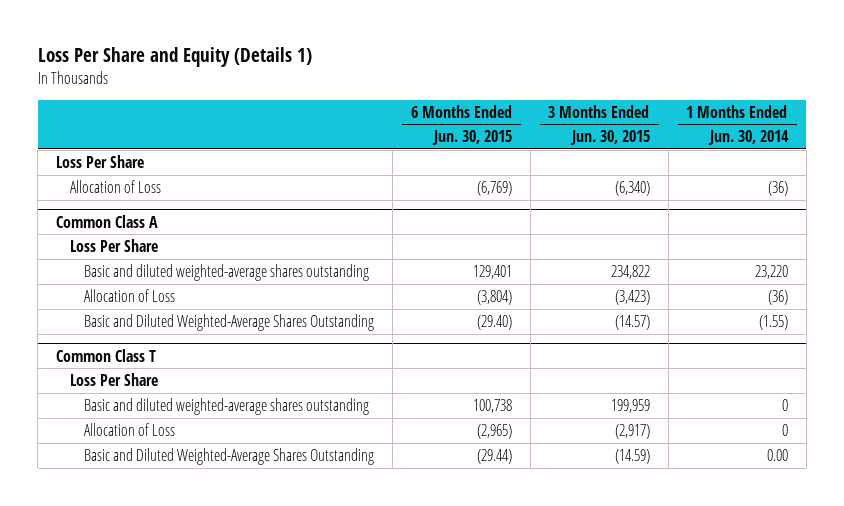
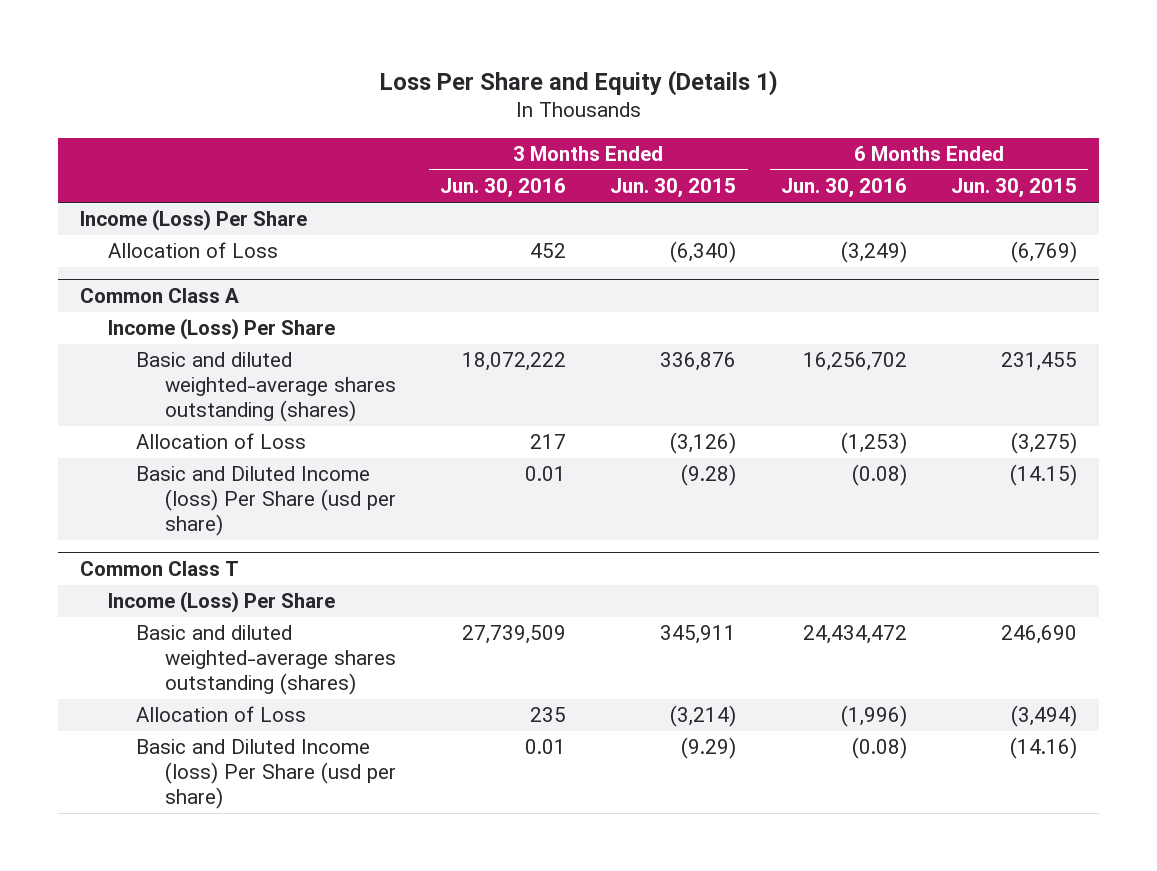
- | 6 Months Ended Jun. 30, 2015 | 3 Months Ended Jun. 30, 2015 | 1 Months Ended Jun. 30, 2014
+ | 3 Months Ended Jun. 30, 2016 | 3 Months Ended Jun. 30, 2015 | 6 Months Ended Jun. 30, 2016 | 6 Months Ended Jun. 30, 2015
- Loss Per Share
+ Income (Loss) Per Share
@ Common Class A
- Loss Per Share
- Basic and diluted weighted-average shares outstanding | 129,401 | 234,822 | 23,220
- Allocation of Loss | (3,804) | (3,423) | (36)
- Basic and Diluted Weighted-Average Shares Outstanding | (29.40) | (14.57) | (1.55)
+ Income (Loss) Per Share
+ Basic and diluted weighted-average shares outstanding (shares) | 18,072,222 | 336,876 | 16,256,702 | 231,455
+ Allocation of Loss | 217 | (3,126) | (1,253) | (3,275)
+ Basic and Diluted Income (loss) Per Share (usd per share) | 0.01 | (9.28) | (0.08) | (14.15)
@ Common Class T
- Loss Per Share
- Basic and diluted weighted-average shares outstanding | 100,738 | 199,959 | 0
- Allocation of Loss | (2,965) | (2,917) | 0
- Basic and Diluted Weighted-Average Shares Outstanding | (29.44) | (14.59) | 0.00
+ Income (Loss) Per Share
+ Basic and diluted weighted-average shares outstanding (shares) | 27,739,509 | 345,911 | 24,434,472 | 246,690
+ Allocation of Loss | 235 | (3,214) | (1,996) | (3,494)
+ Basic and Diluted Income (loss) Per Share (usd per share) | 0.01 | (9.29) | (0.08) | (14.16)

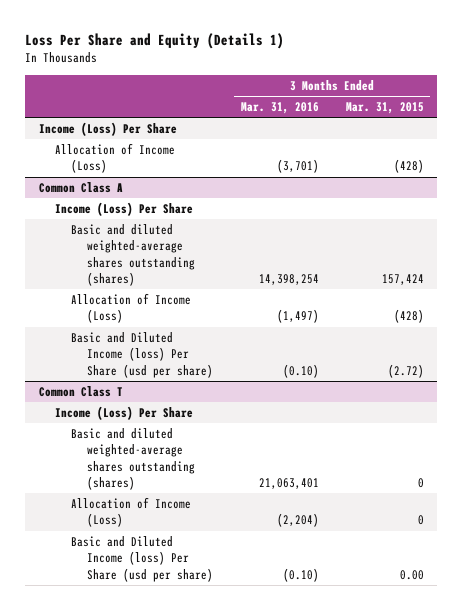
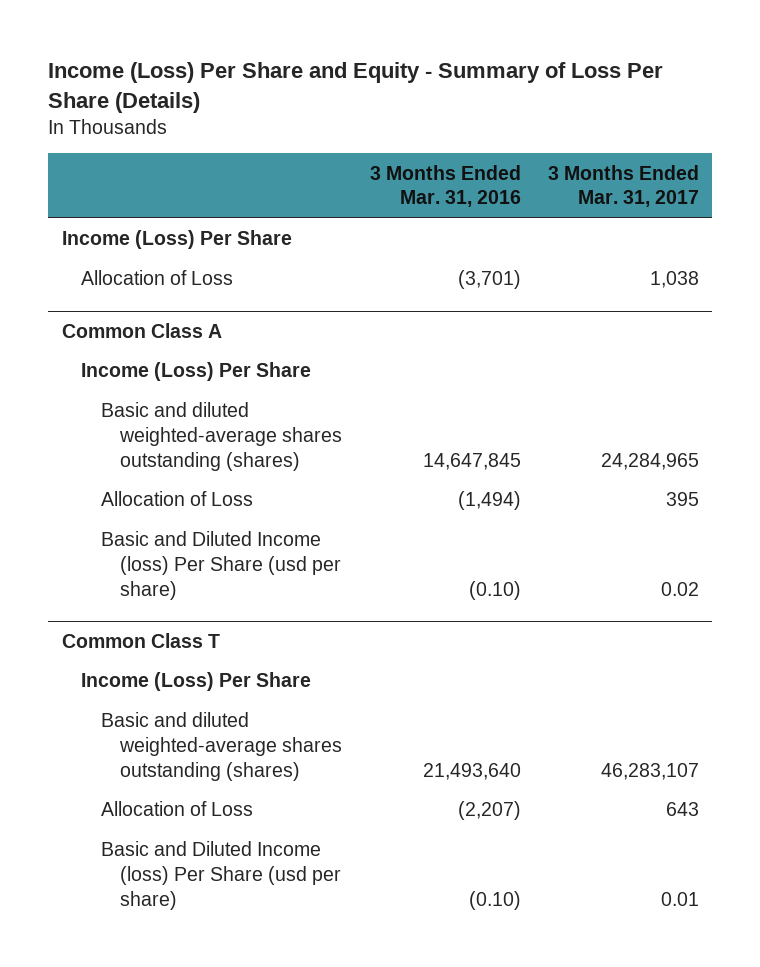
- Loss Per Share and Equity (Details 1)
+ Income (Loss) Per Share and Equity - Summary of Loss Per Share (Details)
- | 3 Months Ended Mar. 31, 2016 | 3 Months Ended Mar. 31, 2015
+ | 3 Months Ended Mar. 31, 2016 | 3 Months Ended Mar. 31, 2017
- Allocation of Income (Loss) | (3,701) | (428)
+ Allocation of Loss | (3,701) | 1,038
@ Common Class A
- Basic and diluted weighted-average shares outstanding (shares) | 14,398,254 | 157,424
- Allocation of Income (Loss) | (1,497) | (428)
+ Basic and diluted weighted-average shares outstanding (shares) | 14,647,845 | 24,284,965
+ Allocation of Loss | (1,494) | 395
@ Common Class T
- Basic and diluted weighted-average shares outstanding (shares) | 21,063,401 | 0
- Allocation of Income (Loss) | (2,204) | 0
+ Basic and diluted weighted-average shares outstanding (shares) | 21,493,640 | 46,283,107
+ Allocation of Loss | (2,207) | 643

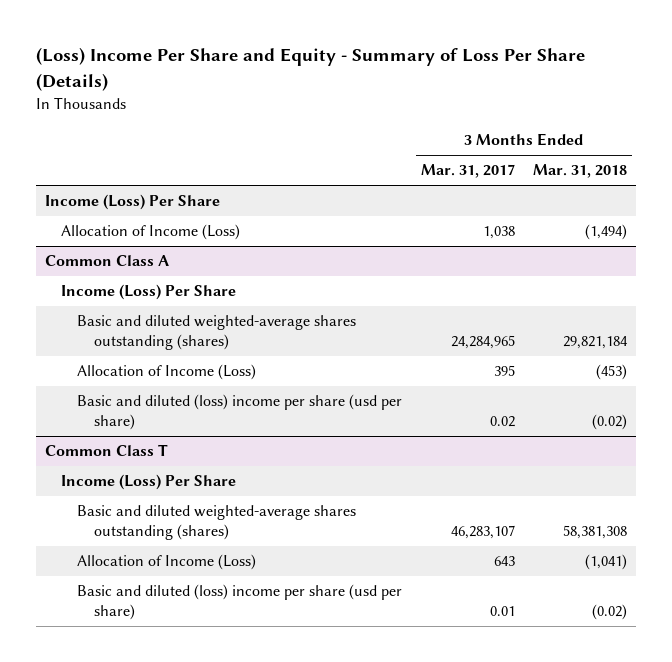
- Income (Loss) Per Share and Equity - Summary of Loss Per Share (Details)
+ (Loss) Income Per Share and Equity - Summary of Loss Per Share (Details)
- | 3 Months Ended Mar. 31, 2016 | 3 Months Ended Mar. 31, 2017
+ | 3 Months Ended Mar. 31, 2017 | 3 Months Ended Mar. 31, 2018
- Allocation of Loss | (3,701) | 1,038
+ Allocation of Income (Loss) | 1,038 | (1,494)
@ Common Class A
- Allocation of Loss | (1,494) | 395
- Basic and Diluted Income (loss) Per Share (usd per share) | (0.10) | 0.02
+ Allocation of Income (Loss) | 395 | (453)
+ Basic and diluted (loss) income per share (usd per share) | 0.02 | (0.02)
@ Common Class T
- Allocation of Loss | (2,207) | 643
- Basic and Diluted Income (loss) Per Share (usd per share) | (0.10) | 0.01
+ Allocation of Income (Loss) | 643 | (1,041)
+ Basic and diluted (loss) income per share (usd per share) | 0.01 | (0.02)

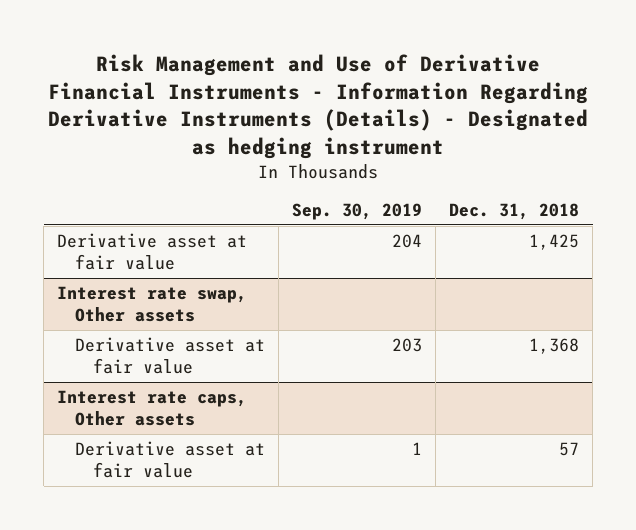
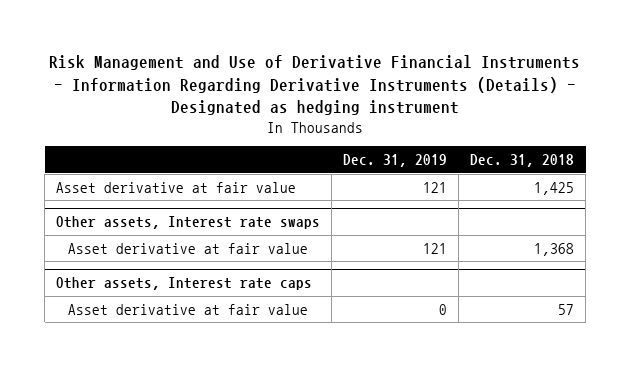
- | Sep. 30, 2019 | Dec. 31, 2018
+ | Dec. 31, 2019 | Dec. 31, 2018
- Derivative asset at fair value | 204 | 1,425
- Interest rate swap, Other assets
- Derivative asset at fair value | 203 | 1,368
- Interest rate caps, Other assets
- Derivative asset at fair value | 1 | 57
+ Asset derivative at fair value | 121 | 1,425
+ Other assets, Interest rate swaps
+ Asset derivative at fair value | 121 | 1,368
+ Other assets, Interest rate caps
+ Asset derivative at fair value | 0 | 57

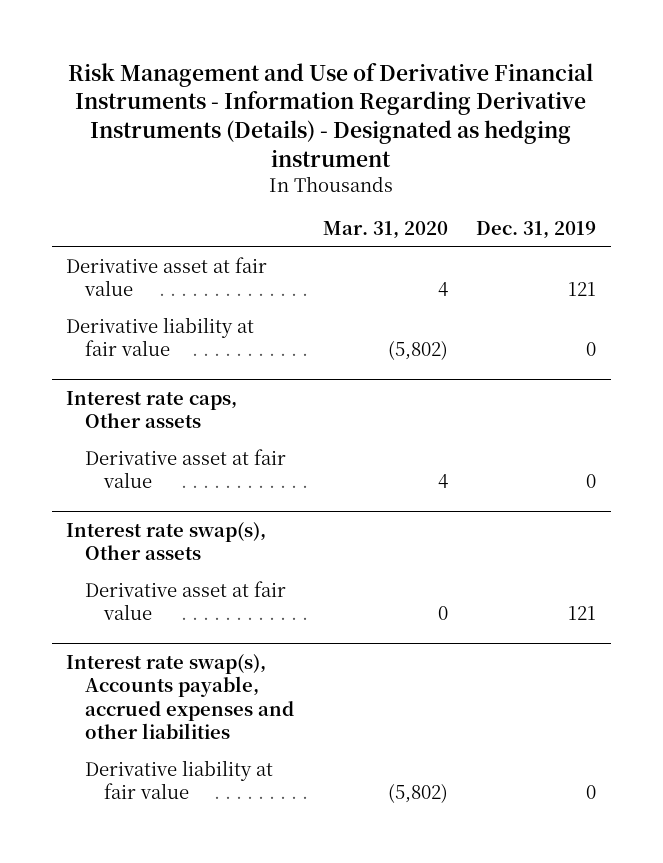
- | Dec. 31, 2019 | Dec. 31, 2018
+ | Mar. 31, 2020 | Dec. 31, 2019
- Asset derivative at fair value | 121 | 1,425
- Other assets, Interest rate swaps
- Asset derivative at fair value | 121 | 1,368
- Other assets, Interest rate caps
- Asset derivative at fair value | 0 | 57
+ Derivative asset at fair value | 4 | 121
+ Derivative liability at fair value | (5,802) | 0
+ Interest rate caps, Other assets
+ Derivative asset at fair value | 4 | 0
+ Interest rate swap(s), Other assets
+ Derivative asset at fair value | 0 | 121
+ Interest rate swap(s), Accounts payable, accrued expenses and other liabilities
+ Derivative liability at fair value | (5,802) | 0

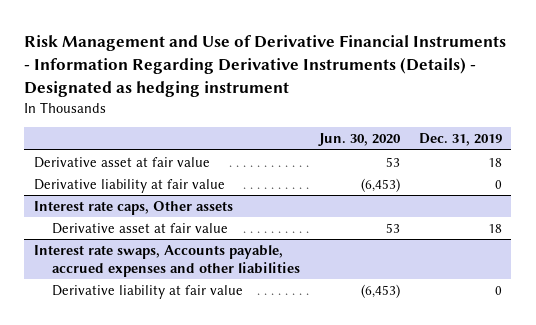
- | Mar. 31, 2020 | Dec. 31, 2019
+ | Jun. 30, 2020 | Dec. 31, 2019
- Derivative asset at fair value | 4 | 121
+ Derivative asset at fair value | 53 | 18
@ Interest rate caps, Other assets
- Derivative asset at fair value | 4 | 0
- Interest rate swap(s), Other assets
- Derivative asset at fair value | 0 | 121
- Interest rate swap(s), Accounts payable, accrued expenses and other liabilities
@ Interest rate caps, Other assets
+ Derivative asset at fair value | 53 | 18
+ Interest rate swaps, Accounts payable, accrued expenses and other liabilities

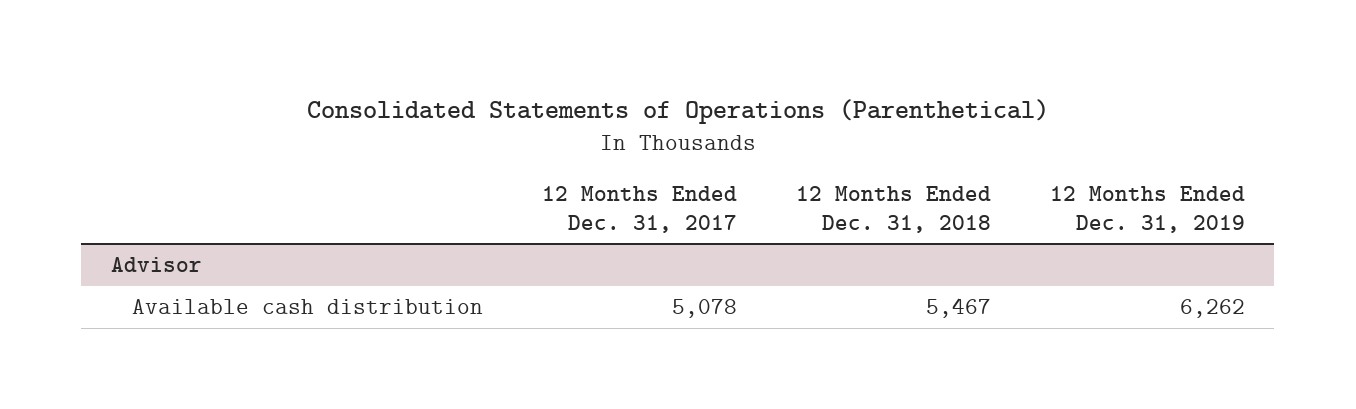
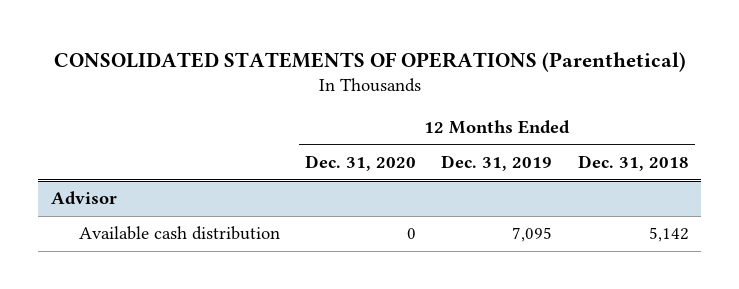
- Consolidated Statements of Operations (Parenthetical)
+ CONSOLIDATED STATEMENTS OF OPERATIONS (Parenthetical)
- | 12 Months Ended Dec. 31, 2017 | 12 Months Ended Dec. 31, 2018 | 12 Months Ended Dec. 31, 2019
+ | 12 Months Ended Dec. 31, 2020 | 12 Months Ended Dec. 31, 2019 | 12 Months Ended Dec. 31, 2018
@ Advisor
- Available cash distribution | 5,078 | 5,467 | 6,262
+ Available cash distribution | 0 | 7,095 | 5,142

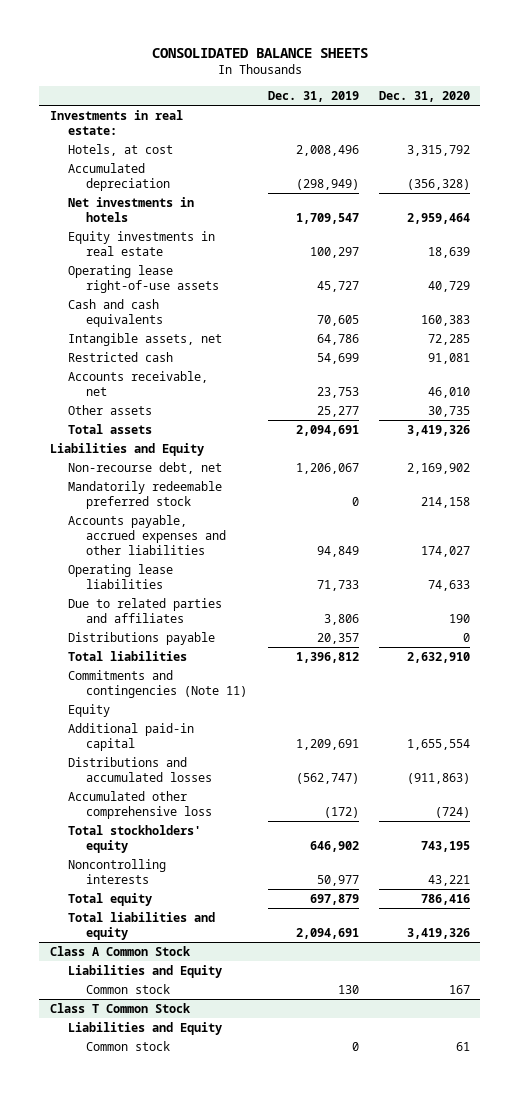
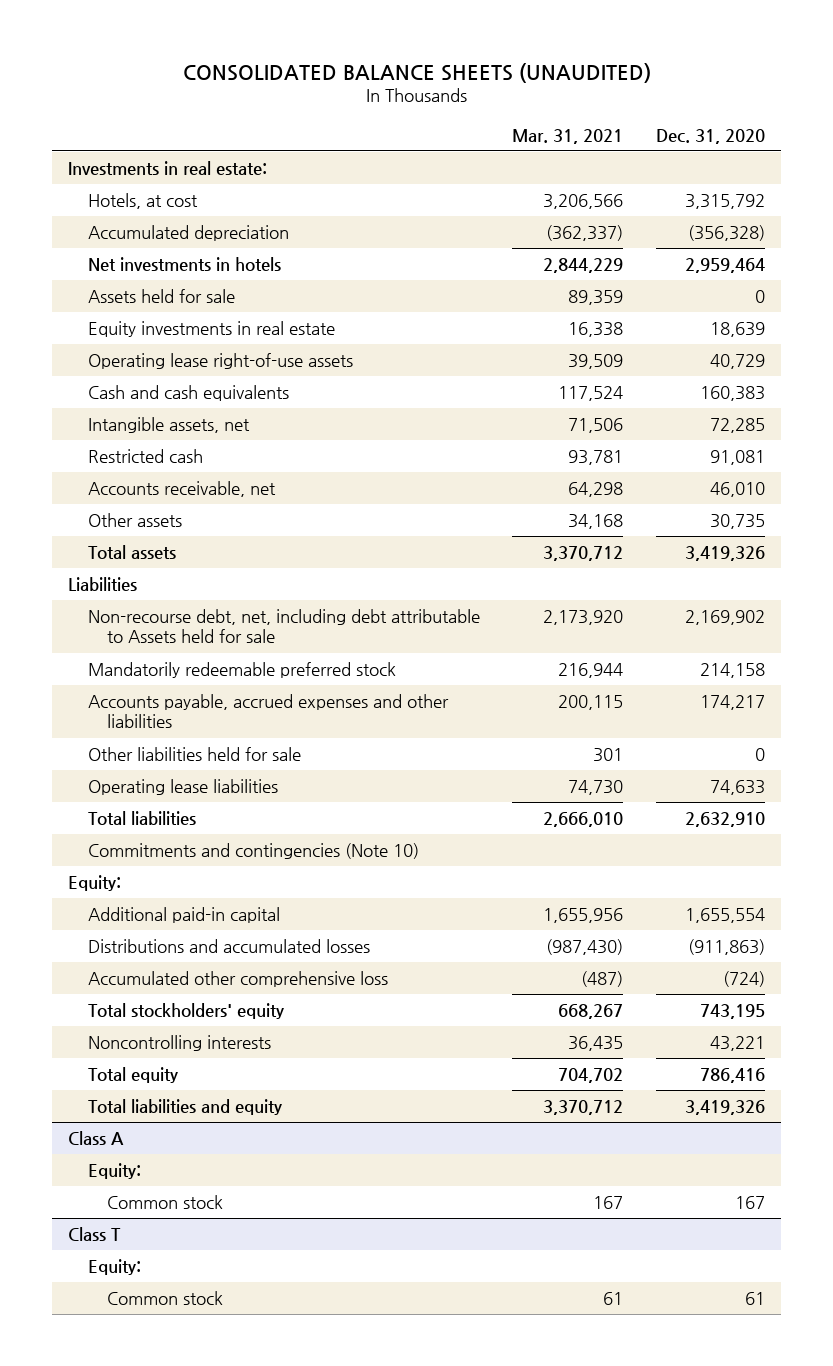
- CONSOLIDATED BALANCE SHEETS
+ CONSOLIDATED BALANCE SHEETS (UNAUDITED)
- | Dec. 31, 2019 | Dec. 31, 2020
+ | Mar. 31, 2021 | Dec. 31, 2020
+ Assets held for sale | 89,359 | 0
- Liabilities and Equity
- Non-recourse debt, net | 1,206,067 | 2,169,902
+ Liabilities
+ Non-recourse debt, net, including debt attributable to Assets held for sale | 2,173,920 | 2,169,902
- Accounts payable, accrued expenses and other liabilities | 94,849 | 174,027
+ Accounts payable, accrued expenses and other liabilities | 200,115 | 174,217
+ Other liabilities held for sale | 301 | 0
- Due to related parties and affiliates | 3,806 | 190
- Distributions payable | 20,357 | 0
- Commitments and contingencies (Note 11)
- Equity
+ Commitments and contingencies (Note 10)
+ Equity:
- Class A Common Stock
- Liabilities and Equity
+ Class A
+ Equity:
- Class T Common Stock
- Liabilities and Equity
+ Class T
+ Equity:

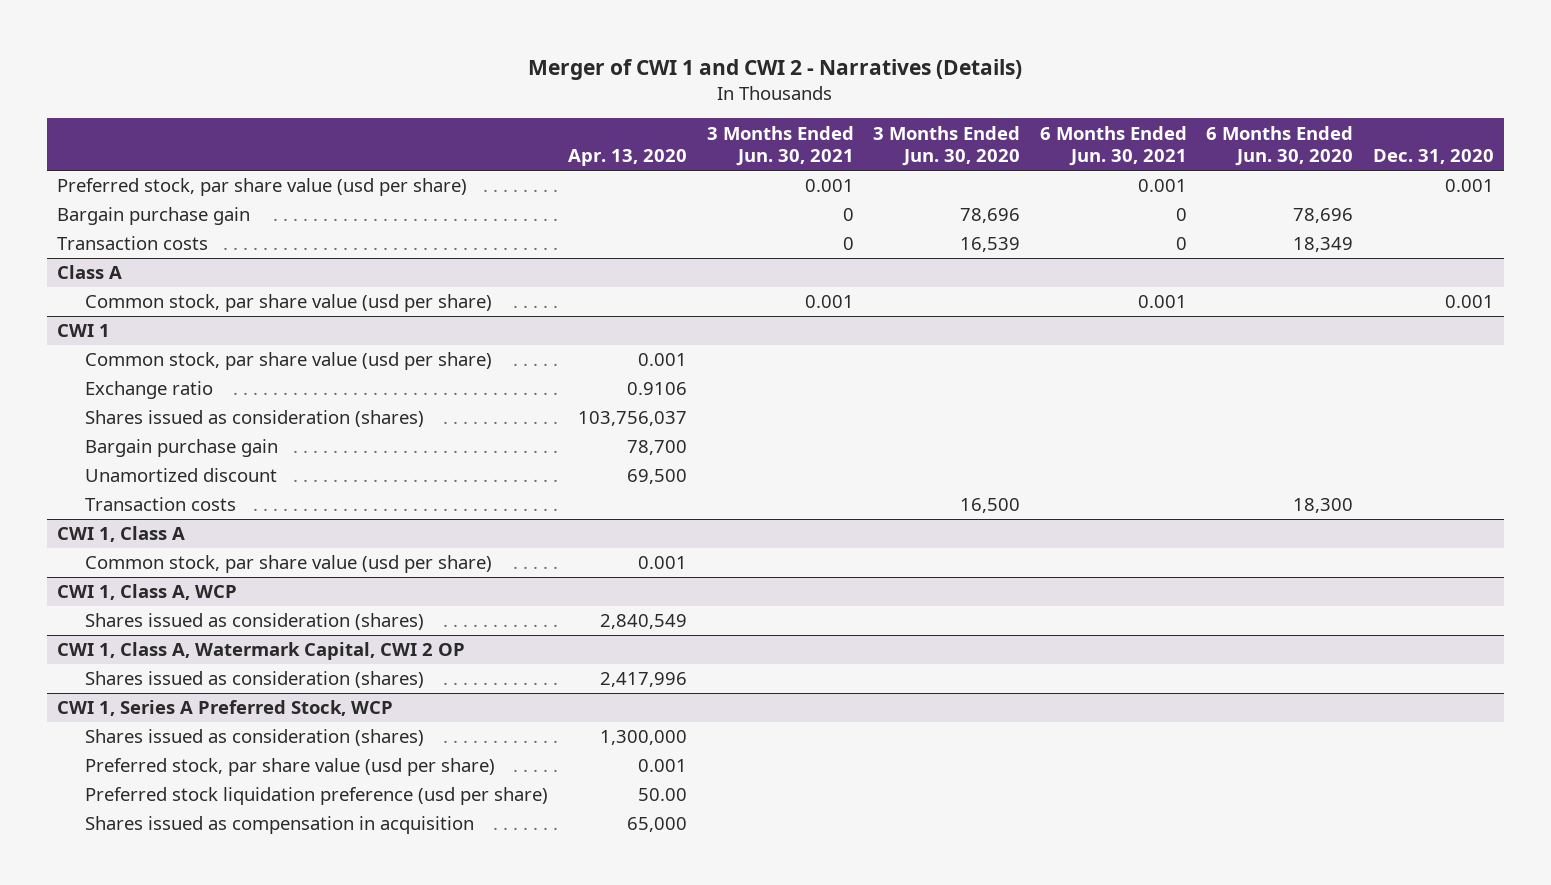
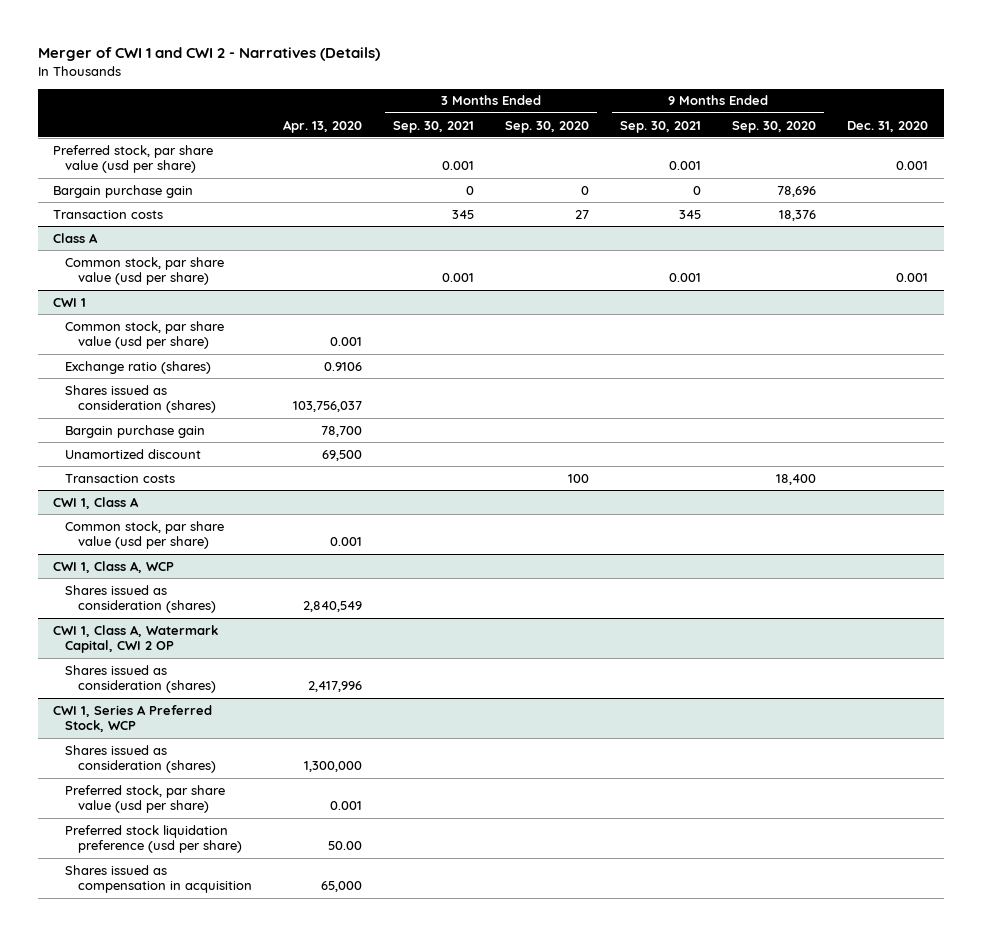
- | Apr. 13, 2020 | 3 Months Ended Jun. 30, 2021 | 3 Months Ended Jun. 30, 2020 | 6 Months Ended Jun. 30, 2021 | 6 Months Ended Jun. 30, 2020 | Dec. 31, 2020
+ | Apr. 13, 2020 | 3 Months Ended Sep. 30, 2021 | 3 Months Ended Sep. 30, 2020 | 9 Months Ended Sep. 30, 2021 | 9 Months Ended Sep. 30, 2020 | Dec. 31, 2020
@ CWI 1
- Exchange ratio | 0.9106 | | | | |
+ Exchange ratio (shares) | 0.9106 | | | | |

